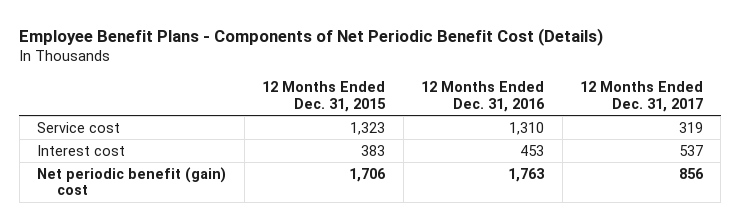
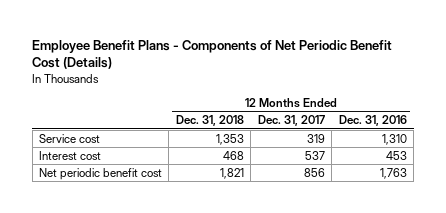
- | 12 Months Ended Dec. 31, 2015 | 12 Months Ended Dec. 31, 2016 | 12 Months Ended Dec. 31, 2017
+ | 12 Months Ended Dec. 31, 2018 | 12 Months Ended Dec. 31, 2017 | 12 Months Ended Dec. 31, 2016
- Net periodic benefit (gain) cost | 1,706 | 1,763 | 856
+ Net periodic benefit cost | 1,821 | 856 | 1,763

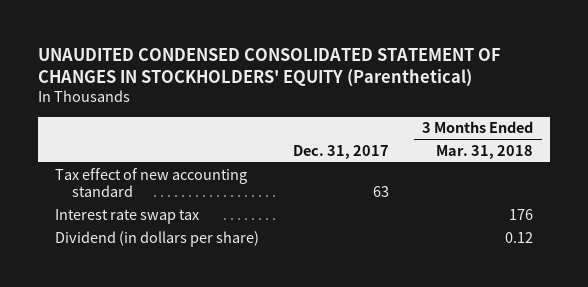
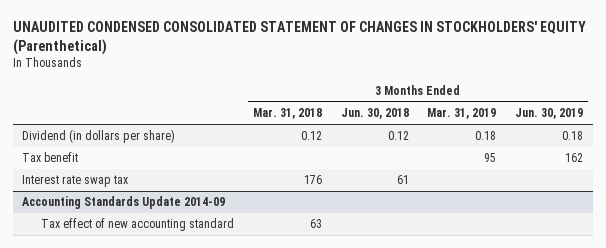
- | Dec. 31, 2017 | 3 Months Ended Mar. 31, 2018
+ | 3 Months Ended Mar. 31, 2018 | 3 Months Ended Jun. 30, 2018 | 3 Months Ended Mar. 31, 2019 | 3 Months Ended Jun. 30, 2019
- Tax effect of new accounting standard | 63 |
+ Tax benefit | | | 95 | 162
moved down: Interest rate swap tax | 176 | 61 | |
+ Accounting Standards Update 2014-09
+ Tax effect of new accounting standard | 63 | | |

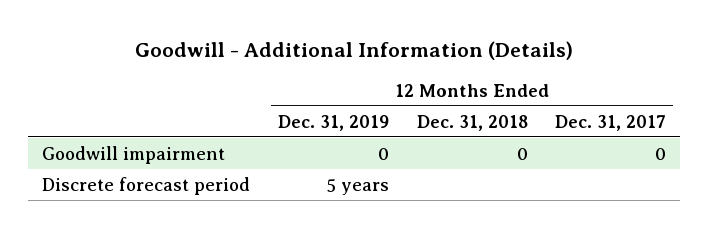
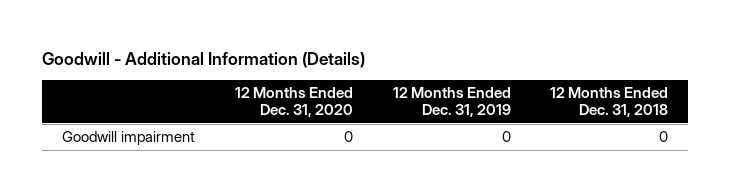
- | 12 Months Ended Dec. 31, 2019 | 12 Months Ended Dec. 31, 2018 | 12 Months Ended Dec. 31, 2017
+ | 12 Months Ended Dec. 31, 2020 | 12 Months Ended Dec. 31, 2019 | 12 Months Ended Dec. 31, 2018
- Discrete forecast period | 5 years | |

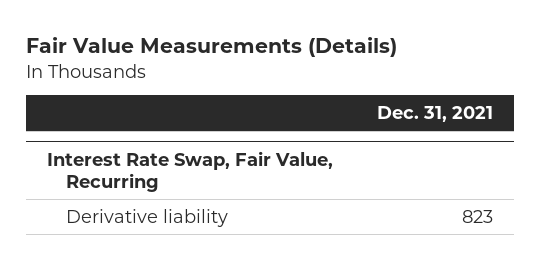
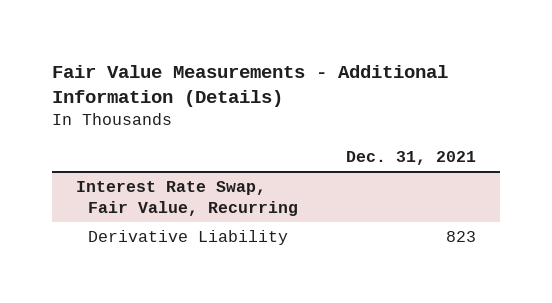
- Fair Value Measurements (Details)
+ Fair Value Measurements - Additional Information (Details)
@ Interest Rate Swap, Fair Value, Recurring
- Derivative liability | 823
+ Derivative Liability | 823

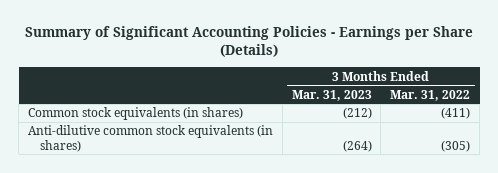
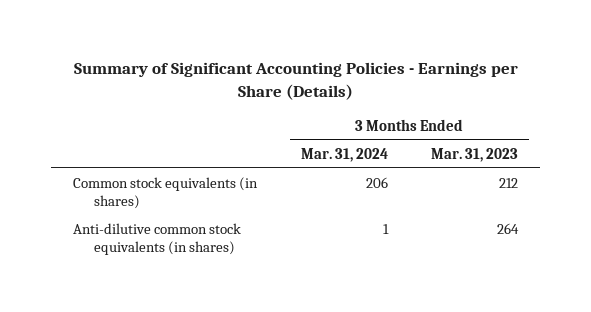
- | 3 Months Ended Mar. 31, 2023 | 3 Months Ended Mar. 31, 2022
+ | 3 Months Ended Mar. 31, 2024 | 3 Months Ended Mar. 31, 2023
- Common stock equivalents (in shares) | (212) | (411)
- Anti-dilutive common stock equivalents (in shares) | (264) | (305)
+ Common stock equivalents (in shares) | 206 | 212
+ Anti-dilutive common stock equivalents (in shares) | 1 | 264

